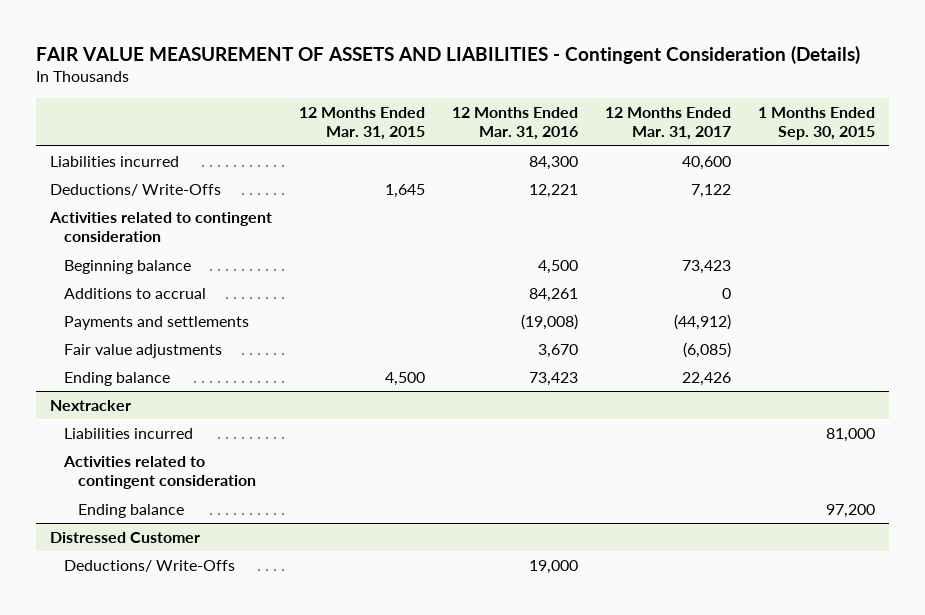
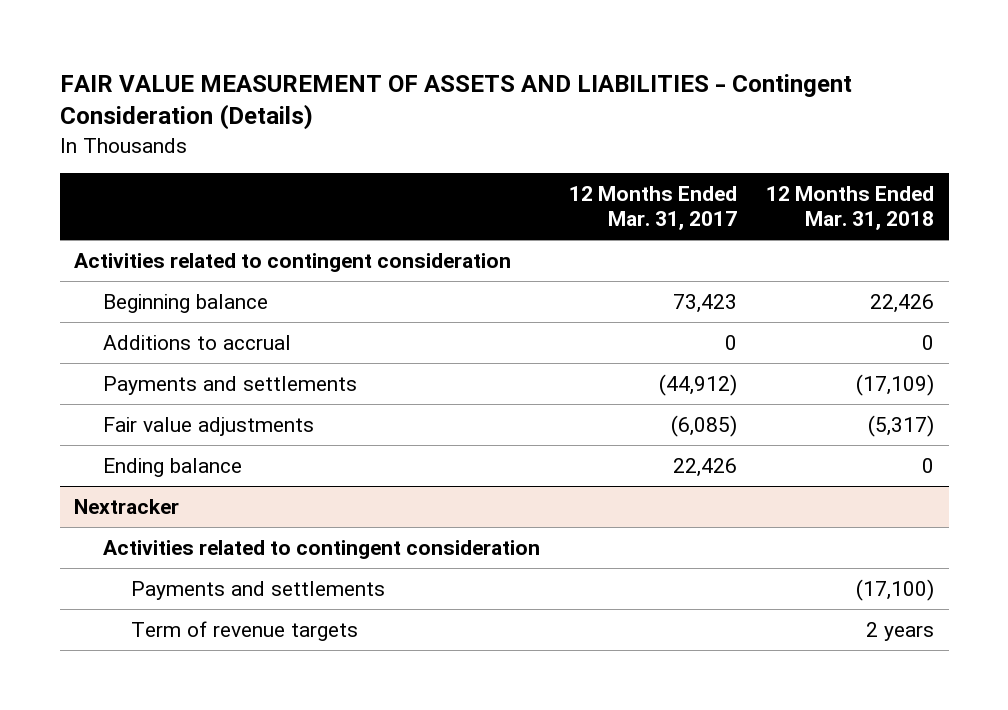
- | 12 Months Ended Mar. 31, 2015 | 12 Months Ended Mar. 31, 2016 | 12 Months Ended Mar. 31, 2017 | 1 Months Ended Sep. 30, 2015
+ | 12 Months Ended Mar. 31, 2017 | 12 Months Ended Mar. 31, 2018
- Liabilities incurred | | 84,300 | 40,600 |
- Deductions/ Write-Offs | 1,645 | 12,221 | 7,122 |
@ Nextracker
- Liabilities incurred | | | | 81,000
- Ending balance | | | | 97,200
- Distressed Customer
- Deductions/ Write-Offs | | 19,000 | |
@ Nextracker
+ Payments and settlements | | (17,100)
+ Term of revenue targets | | 2 years

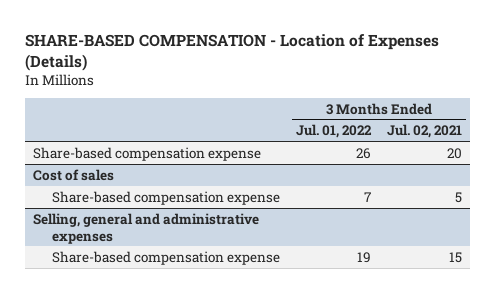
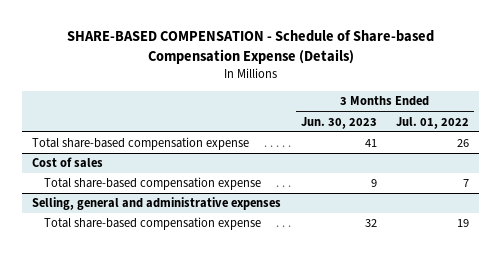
- SHARE-BASED COMPENSATION - Location of Expenses (Details)
+ SHARE-BASED COMPENSATION - Schedule of Share-based Compensation Expense (Details)
- | 3 Months Ended Jul. 01, 2022 | 3 Months Ended Jul. 02, 2021
+ | 3 Months Ended Jun. 30, 2023 | 3 Months Ended Jul. 01, 2022
- Share-based compensation expense | 26 | 20
+ Total share-based compensation expense | 41 | 26
@ Cost of sales
- Share-based compensation expense | 7 | 5
+ Total share-based compensation expense | 9 | 7
@ Selling, general and administrative expenses
- Share-based compensation expense | 19 | 15
+ Total share-based compensation expense | 32 | 19

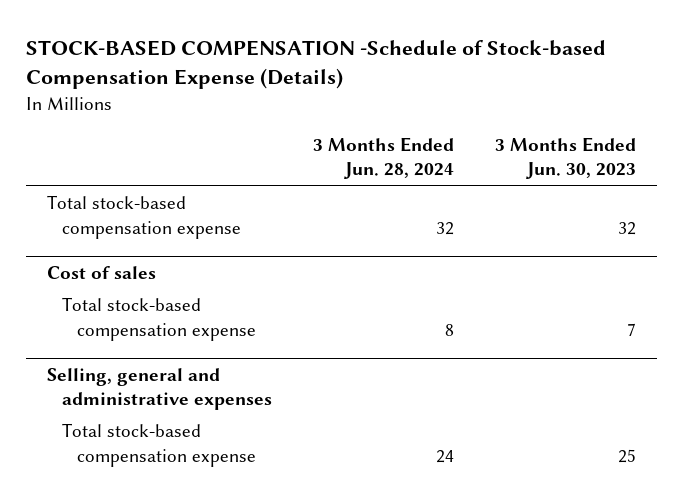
- SHARE-BASED COMPENSATION - Schedule of Share-based Compensation Expense (Details)
+ STOCK-BASED COMPENSATION -Schedule of Stock-based Compensation Expense (Details)
- | 3 Months Ended Jun. 30, 2023 | 3 Months Ended Jul. 01, 2022
+ | 3 Months Ended Jun. 28, 2024 | 3 Months Ended Jun. 30, 2023
- Total share-based compensation expense | 41 | 26
+ Total stock-based compensation expense | 32 | 32
@ Cost of sales
- Total share-based compensation expense | 9 | 7
+ Total stock-based compensation expense | 8 | 7
@ Selling, general and administrative expenses
- Total share-based compensation expense | 32 | 19
+ Total stock-based compensation expense | 24 | 25

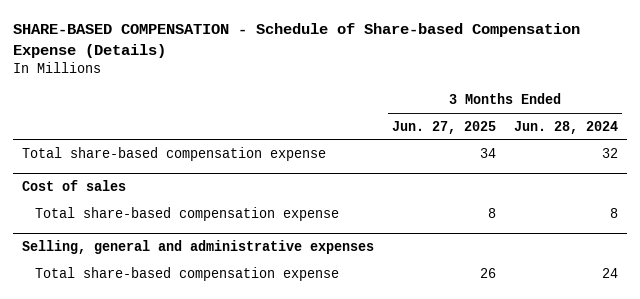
- STOCK-BASED COMPENSATION -Schedule of Stock-based Compensation Expense (Details)
+ SHARE-BASED COMPENSATION - Schedule of Share-based Compensation Expense (Details)
- | 3 Months Ended Jun. 28, 2024 | 3 Months Ended Jun. 30, 2023
+ | 3 Months Ended Jun. 27, 2025 | 3 Months Ended Jun. 28, 2024
- Total stock-based compensation expense | 32 | 32
+ Total share-based compensation expense | 34 | 32
@ Cost of sales
- Total stock-based compensation expense | 8 | 7
+ Total share-based compensation expense | 8 | 8
@ Selling, general and administrative expenses
- Total stock-based compensation expense | 24 | 25
+ Total share-based compensation expense | 26 | 24

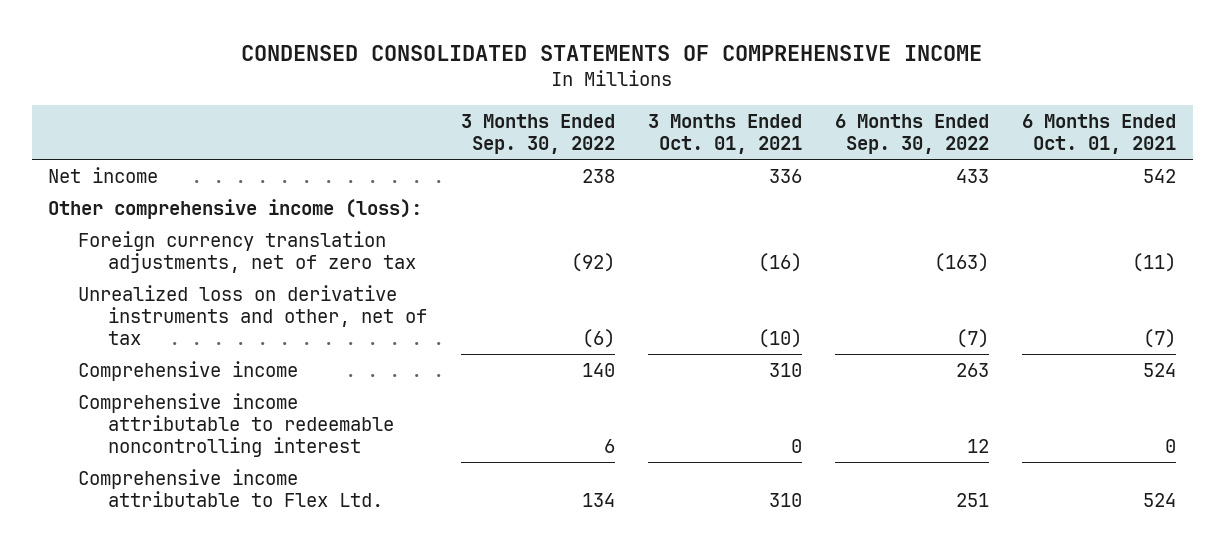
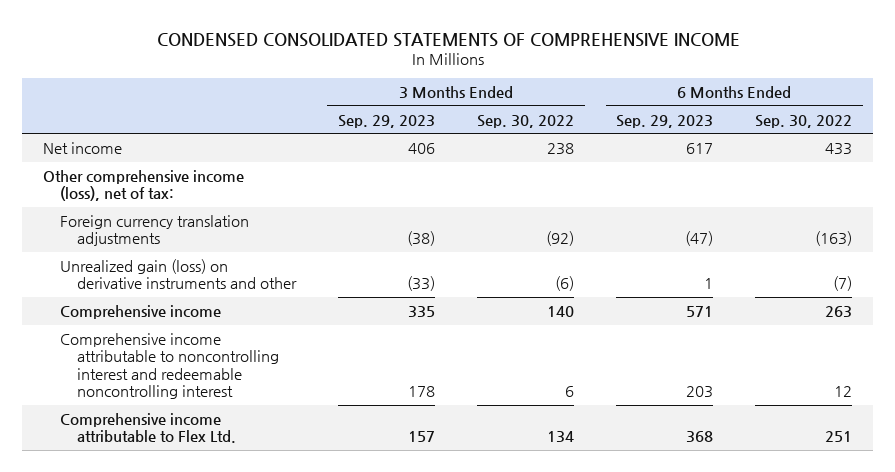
- | 3 Months Ended Sep. 30, 2022 | 3 Months Ended Oct. 01, 2021 | 6 Months Ended Sep. 30, 2022 | 6 Months Ended Oct. 01, 2021
+ | 3 Months Ended Sep. 29, 2023 | 3 Months Ended Sep. 30, 2022 | 6 Months Ended Sep. 29, 2023 | 6 Months Ended Sep. 30, 2022
- Other comprehensive income (loss):
- Foreign currency translation adjustments, net of zero tax | (92) | (16) | (163) | (11)
- Unrealized loss on derivative instruments and other, net of tax | (6) | (10) | (7) | (7)
+ Other comprehensive income (loss), net of tax:
+ Foreign currency translation adjustments | (38) | (92) | (47) | (163)
+ Unrealized gain (loss) on derivative instruments and other | (33) | (6) | 1 | (7)
- Comprehensive income attributable to redeemable noncontrolling interest | 6 | 0 | 12 | 0
+ Comprehensive income attributable to noncontrolling interest and redeemable noncontrolling interest | 178 | 6 | 203 | 12

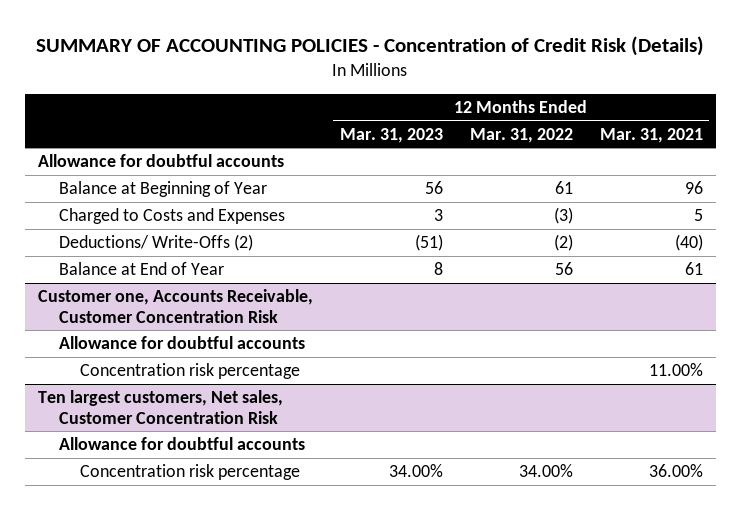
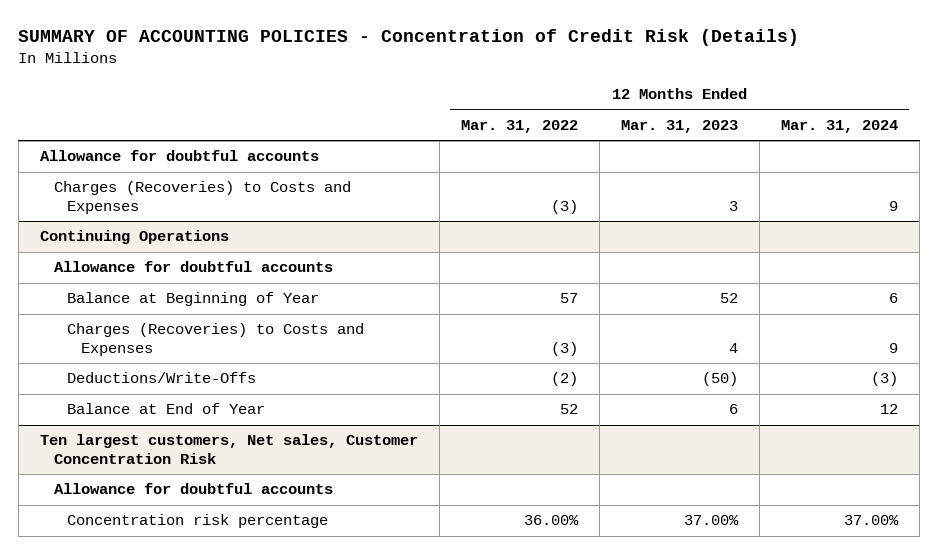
- | 12 Months Ended Mar. 31, 2023 | 12 Months Ended Mar. 31, 2022 | 12 Months Ended Mar. 31, 2021
+ | 12 Months Ended Mar. 31, 2022 | 12 Months Ended Mar. 31, 2023 | 12 Months Ended Mar. 31, 2024
- Balance at Beginning of Year | 56 | 61 | 96
- Charged to Costs and Expenses | 3 | (3) | 5
- Deductions/ Write-Offs (2) | (51) | (2) | (40)
- Balance at End of Year | 8 | 56 | 61
- Customer one, Accounts Receivable, Customer Concentration Risk
+ Charges (Recoveries) to Costs and Expenses | (3) | 3 | 9
+ Continuing Operations
- Concentration risk percentage | | | 11.00%
+ Balance at Beginning of Year | 57 | 52 | 6
+ Charges (Recoveries) to Costs and Expenses | (3) | 4 | 9
+ Deductions/Write-Offs | (2) | (50) | (3)
+ Balance at End of Year | 52 | 6 | 12
@ Ten largest customers, Net sales, Customer Concentration Risk
- Concentration risk percentage | 34.00% | 34.00% | 36.00%
+ Concentration risk percentage | 36.00% | 37.00% | 37.00%

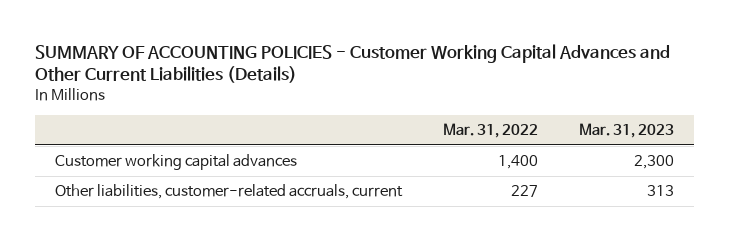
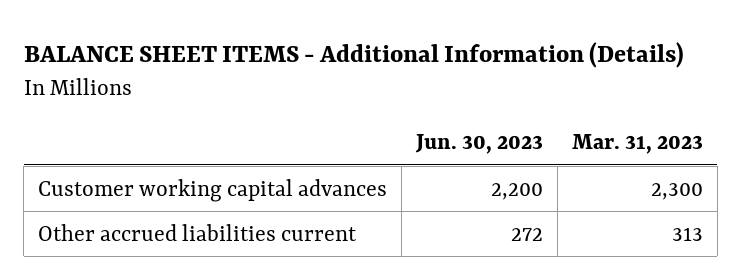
- SUMMARY OF ACCOUNTING POLICIES - Customer Working Capital Advances and Other Current Liabilities (Details)
+ BALANCE SHEET ITEMS - Additional Information (Details)
- | Mar. 31, 2022 | Mar. 31, 2023
+ | Jun. 30, 2023 | Mar. 31, 2023
- Other liabilities, customer-related accruals, current | 227 | 313
+ Other accrued liabilities current | 272 | 313

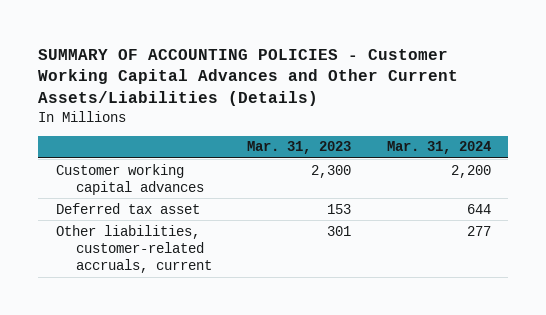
- BALANCE SHEET ITEMS - Additional Information (Details)
+ SUMMARY OF ACCOUNTING POLICIES - Customer Working Capital Advances and Other Current Assets/Liabilities (Details)
- | Jun. 30, 2023 | Mar. 31, 2023
+ | Mar. 31, 2023 | Mar. 31, 2024
- Other accrued liabilities current | 272 | 313
+ Deferred tax asset | 153 | 644
+ Other liabilities, customer-related accruals, current | 301 | 277

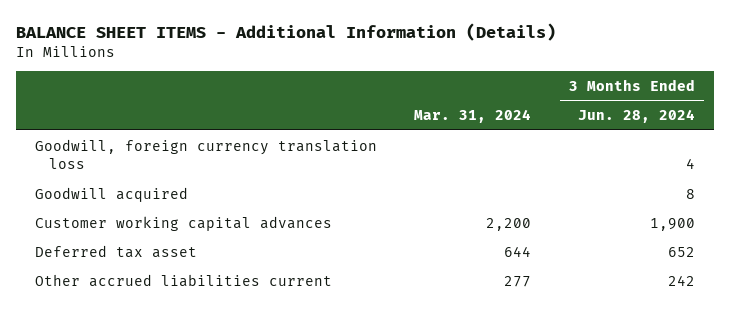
- SUMMARY OF ACCOUNTING POLICIES - Customer Working Capital Advances and Other Current Assets/Liabilities (Details)
+ BALANCE SHEET ITEMS - Additional Information (Details)
- | Mar. 31, 2023 | Mar. 31, 2024
+ | Mar. 31, 2024 | 3 Months Ended Jun. 28, 2024
+ Goodwill, foreign currency translation loss | | 4
+ Goodwill acquired | | 8
- Other liabilities, customer-related accruals, current | 301 | 277
+ Other accrued liabilities current | 277 | 242

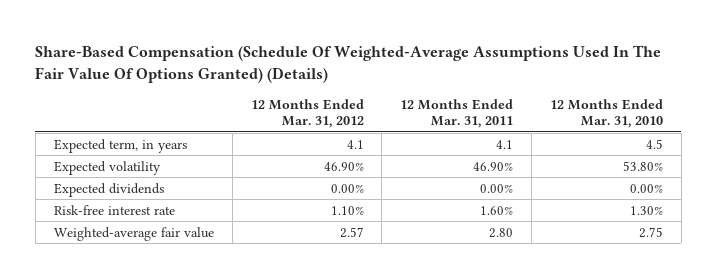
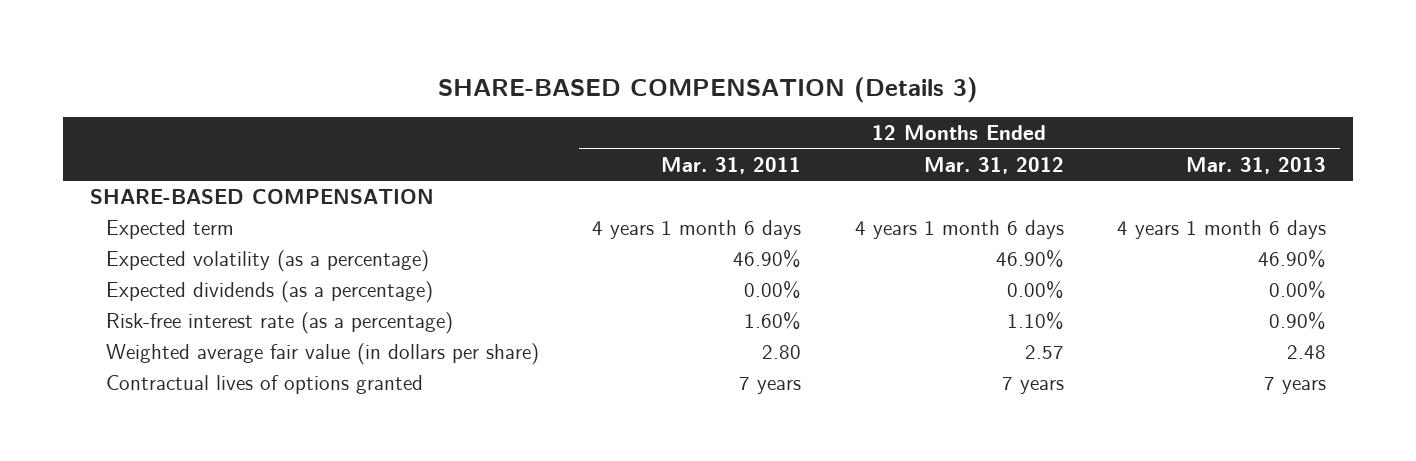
- Share-Based Compensation (Schedule Of Weighted-Average Assumptions Used In The Fair Value Of Options Granted) (Details)
+ SHARE-BASED COMPENSATION (Details 3)
- | 12 Months Ended Mar. 31, 2012 | 12 Months Ended Mar. 31, 2011 | 12 Months Ended Mar. 31, 2010
+ | 12 Months Ended Mar. 31, 2011 | 12 Months Ended Mar. 31, 2012 | 12 Months Ended Mar. 31, 2013
- Expected term, in years | 4.1 | 4.1 | 4.5
- Expected volatility | 46.90% | 46.90% | 53.80%
- Expected dividends | 0.00% | 0.00% | 0.00%
- Risk-free interest rate | 1.10% | 1.60% | 1.30%
- Weighted-average fair value | 2.57 | 2.80 | 2.75
+ SHARE-BASED COMPENSATION
+ Expected term | 4 years 1 month 6 days | 4 years 1 month 6 days | 4 years 1 month 6 days
+ Expected volatility (as a percentage) | 46.90% | 46.90% | 46.90%
+ Expected dividends (as a percentage) | 0.00% | 0.00% | 0.00%
+ Risk-free interest rate (as a percentage) | 1.60% | 1.10% | 0.90%
+ Weighted average fair value (in dollars per share) | 2.80 | 2.57 | 2.48
+ Contractual lives of options granted | 7 years | 7 years | 7 years

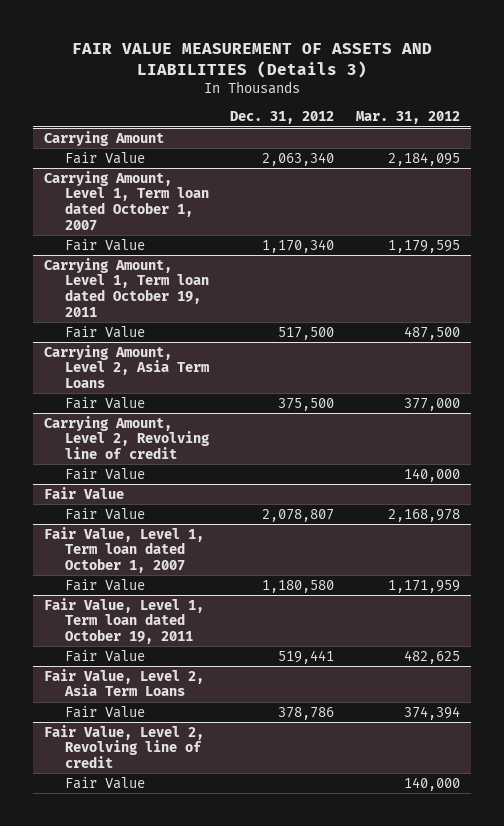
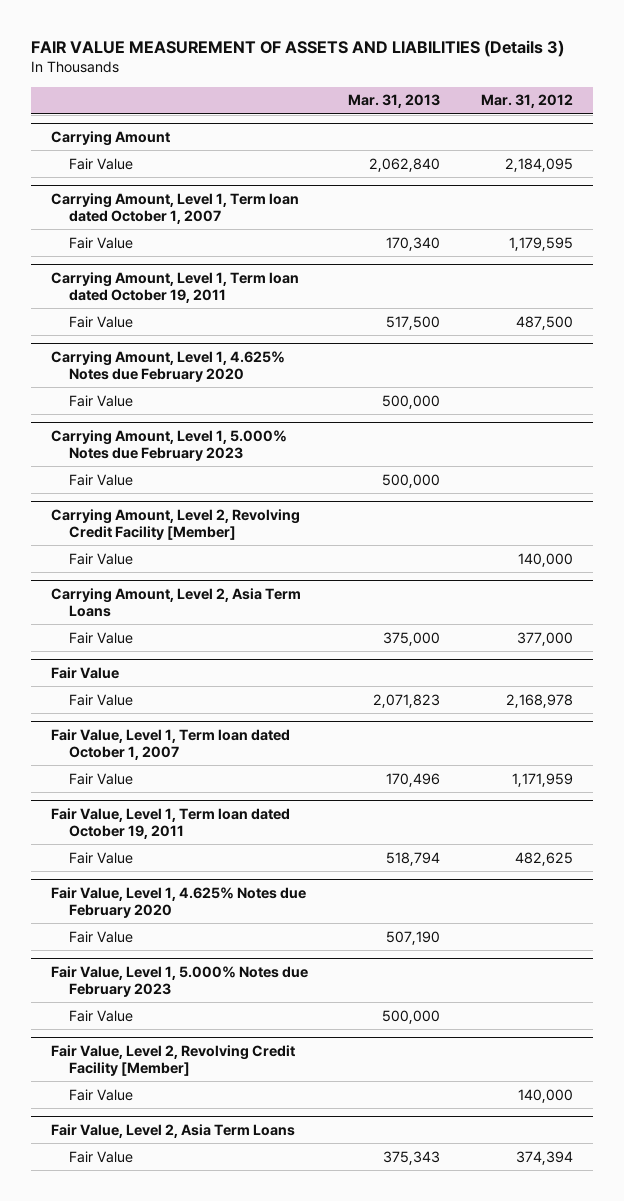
- | Dec. 31, 2012 | Mar. 31, 2012
+ | Mar. 31, 2013 | Mar. 31, 2012
+ Carrying Amount, Level 1, 4.625% Notes due February 2020
+ Fair Value | 500,000 |
+ Carrying Amount, Level 1, 5.000% Notes due February 2023
+ Fair Value | 500,000 |
+ Carrying Amount, Level 2, Revolving Credit Facility [Member]
+ Fair Value | | 140,000
- Carrying Amount, Level 2, Revolving line of credit
- Fair Value | | 140,000
+ Fair Value, Level 1, 4.625% Notes due February 2020
+ Fair Value | 507,190 |
+ Fair Value, Level 1, 5.000% Notes due February 2023
+ Fair Value | 500,000 |
+ Fair Value, Level 2, Revolving Credit Facility [Member]
+ Fair Value | | 140,000
- Fair Value, Level 2, Revolving line of credit
- Fair Value | | 140,000

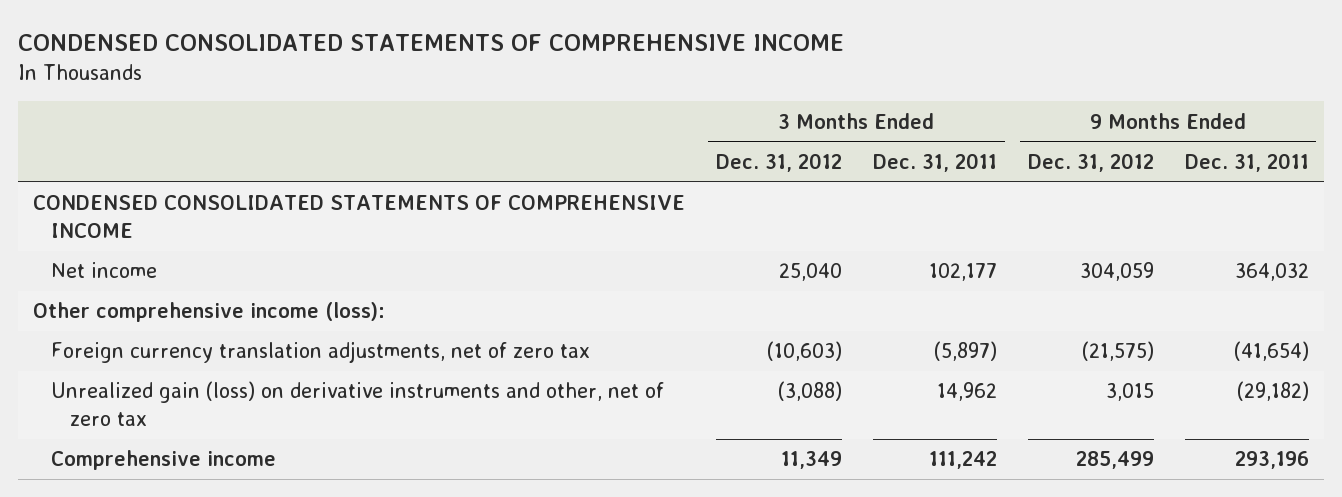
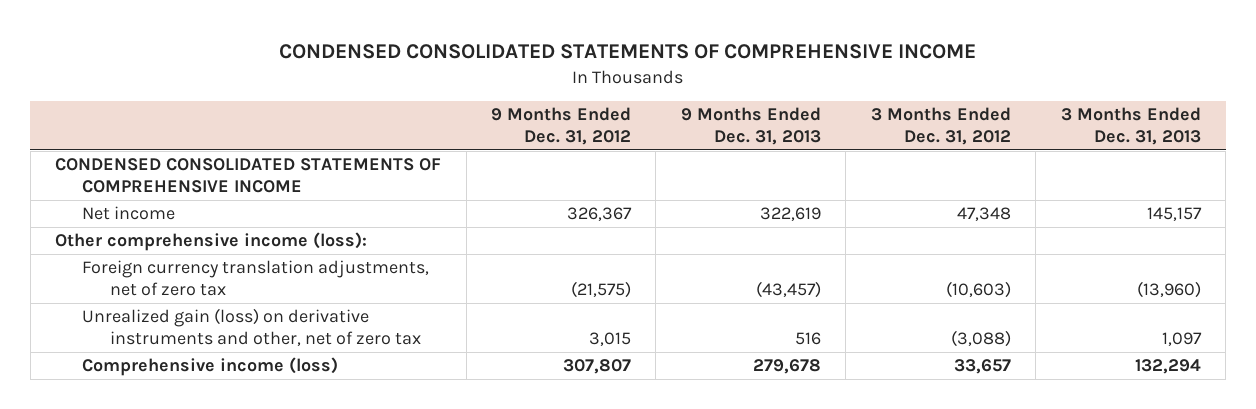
- | 3 Months Ended Dec. 31, 2012 | 3 Months Ended Dec. 31, 2011 | 9 Months Ended Dec. 31, 2012 | 9 Months Ended Dec. 31, 2011
+ | 9 Months Ended Dec. 31, 2012 | 9 Months Ended Dec. 31, 2013 | 3 Months Ended Dec. 31, 2012 | 3 Months Ended Dec. 31, 2013
- Net income | 25,040 | 102,177 | 304,059 | 364,032
+ Net income | 326,367 | 322,619 | 47,348 | 145,157
- Comprehensive income | 11,349 | 111,242 | 285,499 | 293,196
+ Comprehensive income (loss) | 307,807 | 279,678 | 33,657 | 132,294

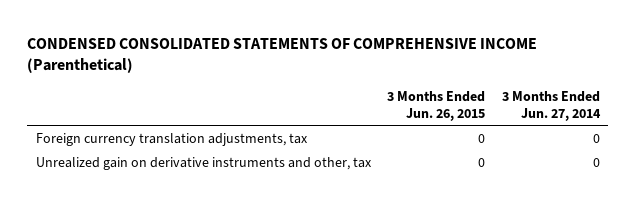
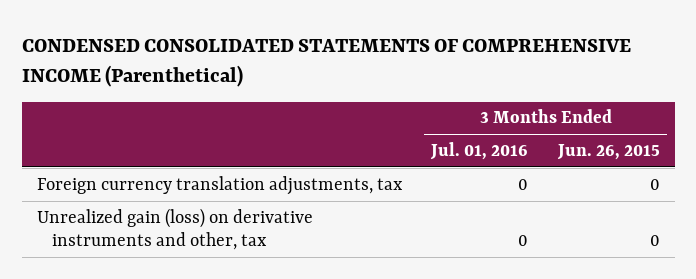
- | 3 Months Ended Jun. 26, 2015 | 3 Months Ended Jun. 27, 2014
+ | 3 Months Ended Jul. 01, 2016 | 3 Months Ended Jun. 26, 2015
- Unrealized gain on derivative instruments and other, tax | 0 | 0
+ Unrealized gain (loss) on derivative instruments and other, tax | 0 | 0

